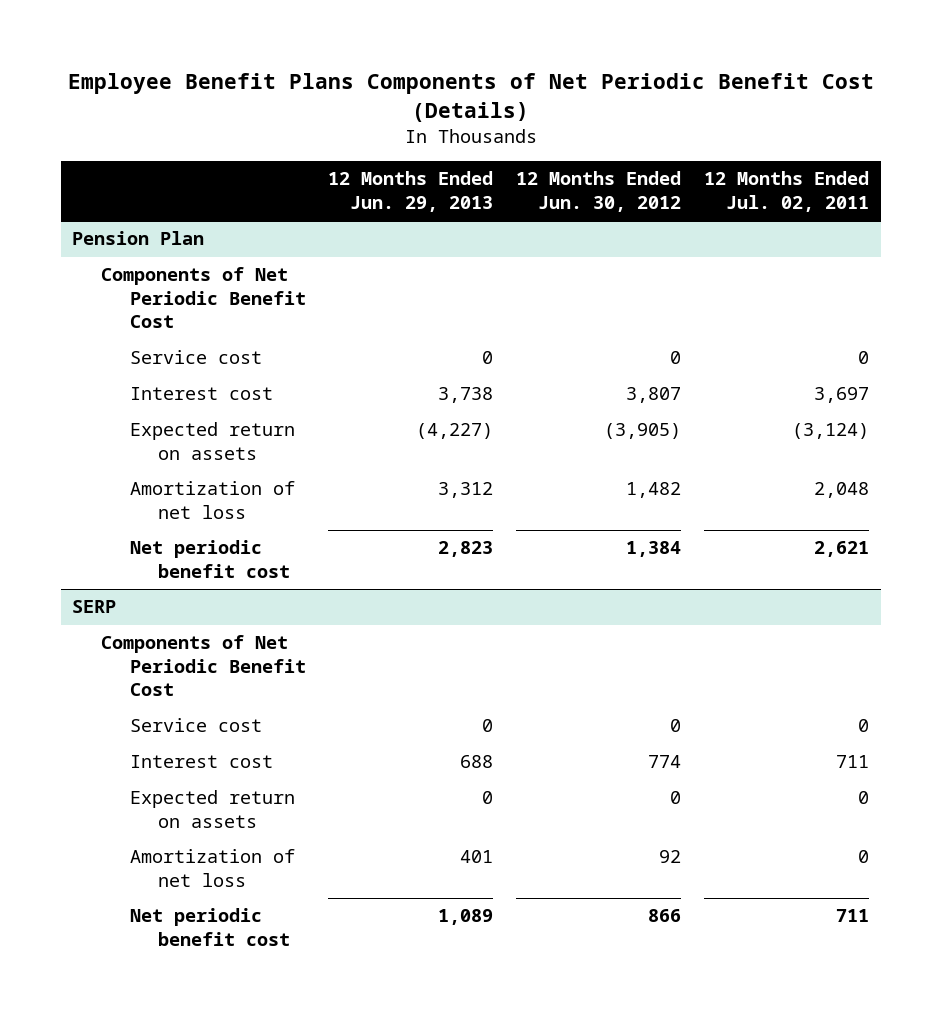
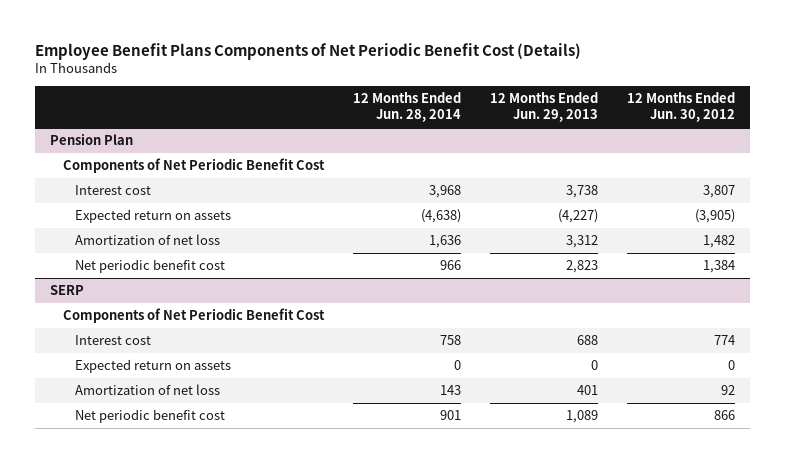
- | 12 Months Ended Jun. 29, 2013 | 12 Months Ended Jun. 30, 2012 | 12 Months Ended Jul. 02, 2011
+ | 12 Months Ended Jun. 28, 2014 | 12 Months Ended Jun. 29, 2013 | 12 Months Ended Jun. 30, 2012
@ Pension Plan
- Service cost | 0 | 0 | 0
@ SERP
- Service cost | 0 | 0 | 0

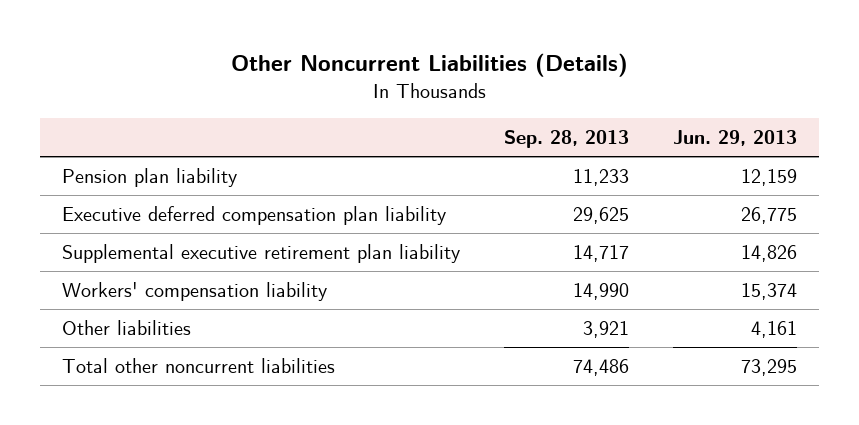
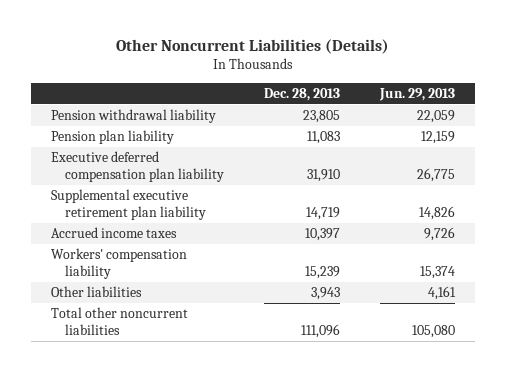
- | Sep. 28, 2013 | Jun. 29, 2013
+ | Dec. 28, 2013 | Jun. 29, 2013
+ Pension withdrawal liability | 23,805 | 22,059
+ Accrued income taxes | 10,397 | 9,726
- Total other noncurrent liabilities | 74,486 | 73,295
+ Total other noncurrent liabilities | 111,096 | 105,080

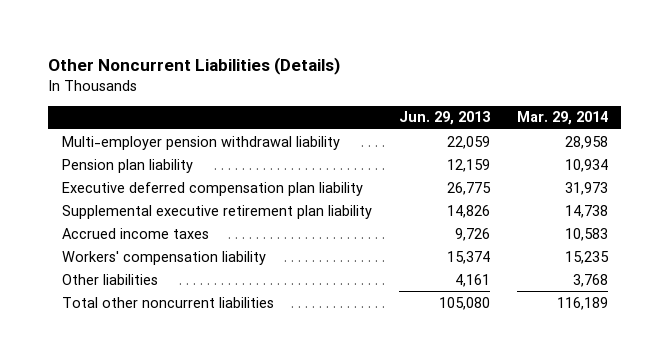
- | Dec. 28, 2013 | Jun. 29, 2013
+ | Jun. 29, 2013 | Mar. 29, 2014
- Pension withdrawal liability | 23,805 | 22,059
+ Multi-employer pension withdrawal liability | 22,059 | 28,958

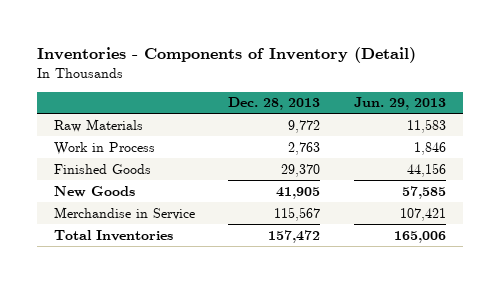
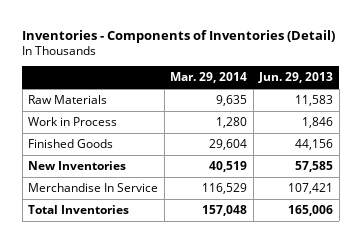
- Inventories - Components of Inventory (Detail)
+ Inventories - Components of Inventories (Detail)
- | Dec. 28, 2013 | Jun. 29, 2013
+ | Mar. 29, 2014 | Jun. 29, 2013
- New Goods | 41,905 | 57,585
- Merchandise in Service | 115,567 | 107,421
+ New Inventories | 40,519 | 57,585
+ Merchandise In Service | 116,529 | 107,421

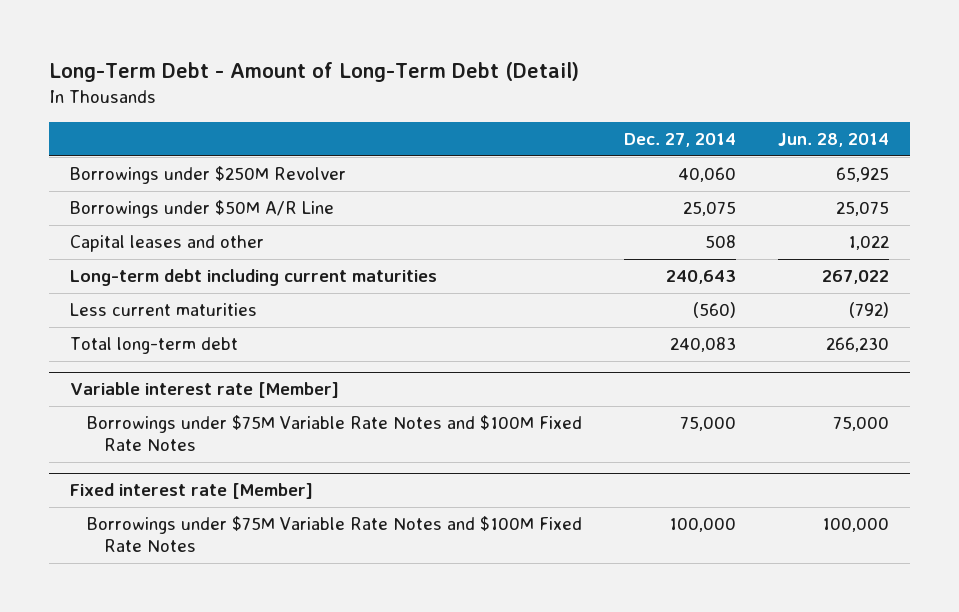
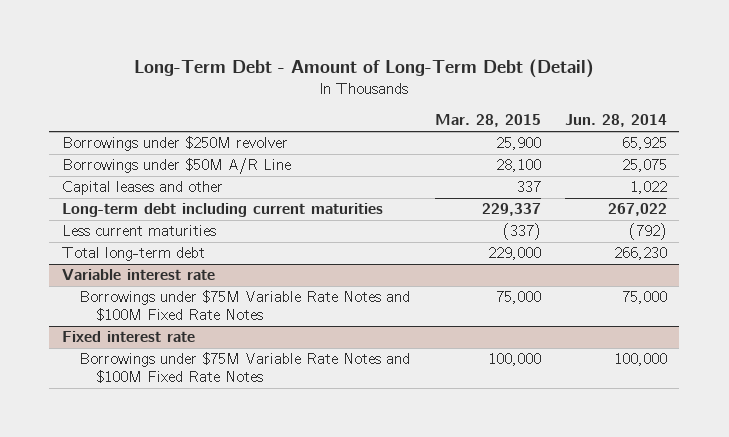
- | Dec. 27, 2014 | Jun. 28, 2014
+ | Mar. 28, 2015 | Jun. 28, 2014
- Borrowings under $250M Revolver | 40,060 | 65,925
+ Borrowings under $250M revolver | 25,900 | 65,925
- Variable interest rate [Member]
+ Variable interest rate
- Fixed interest rate [Member]
+ Fixed interest rate

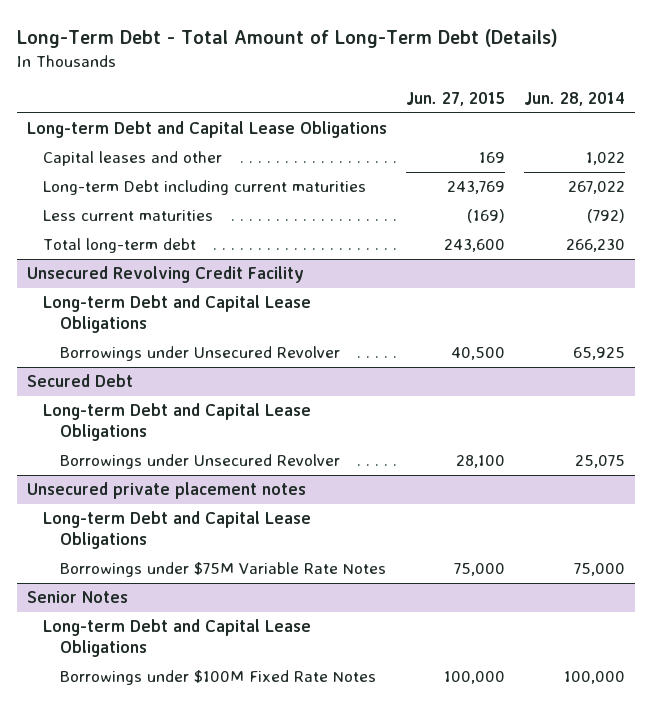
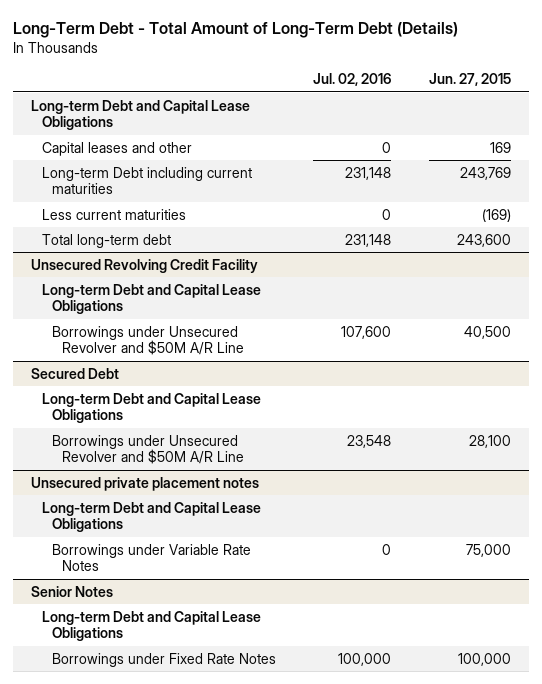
- | Jun. 27, 2015 | Jun. 28, 2014
+ | Jul. 02, 2016 | Jun. 27, 2015
@ Unsecured Revolving Credit Facility
- Borrowings under Unsecured Revolver | 40,500 | 65,925
+ Borrowings under Unsecured Revolver and $50M A/R Line | 107,600 | 40,500
@ Secured Debt
- Borrowings under Unsecured Revolver | 28,100 | 25,075
+ Borrowings under Unsecured Revolver and $50M A/R Line | 23,548 | 28,100
@ Unsecured private placement notes
- Borrowings under $75M Variable Rate Notes | 75,000 | 75,000
+ Borrowings under Variable Rate Notes | 0 | 75,000
@ Senior Notes
- Borrowings under $100M Fixed Rate Notes | 100,000 | 100,000
+ Borrowings under Fixed Rate Notes | 100,000 | 100,000

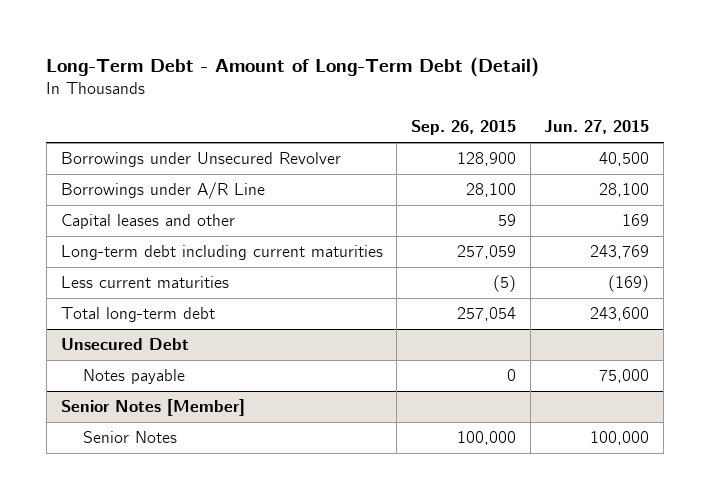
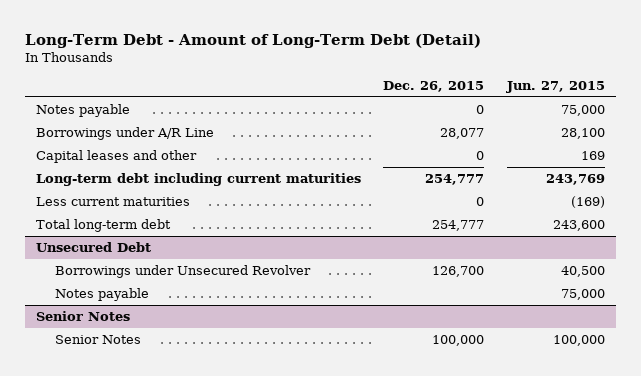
- | Sep. 26, 2015 | Jun. 27, 2015
+ | Dec. 26, 2015 | Jun. 27, 2015
- Borrowings under Unsecured Revolver | 128,900 | 40,500
+ Notes payable | 0 | 75,000
@ Unsecured Debt
+ Borrowings under Unsecured Revolver | 126,700 | 40,500
- Senior Notes [Member]
+ Senior Notes

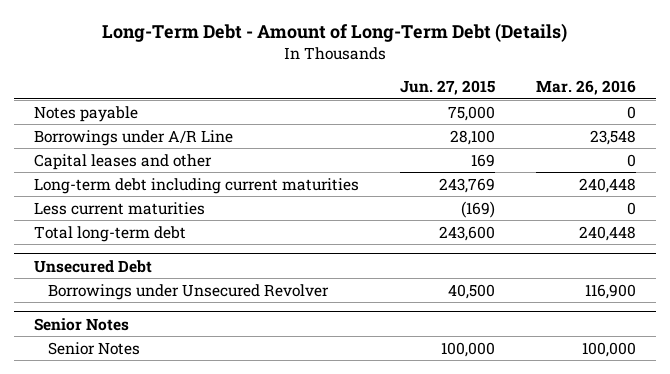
- Long-Term Debt - Amount of Long-Term Debt (Detail)
+ Long-Term Debt - Amount of Long-Term Debt (Details)
- | Dec. 26, 2015 | Jun. 27, 2015
+ | Jun. 27, 2015 | Mar. 26, 2016
@ Unsecured Debt
- Notes payable | | 75,000

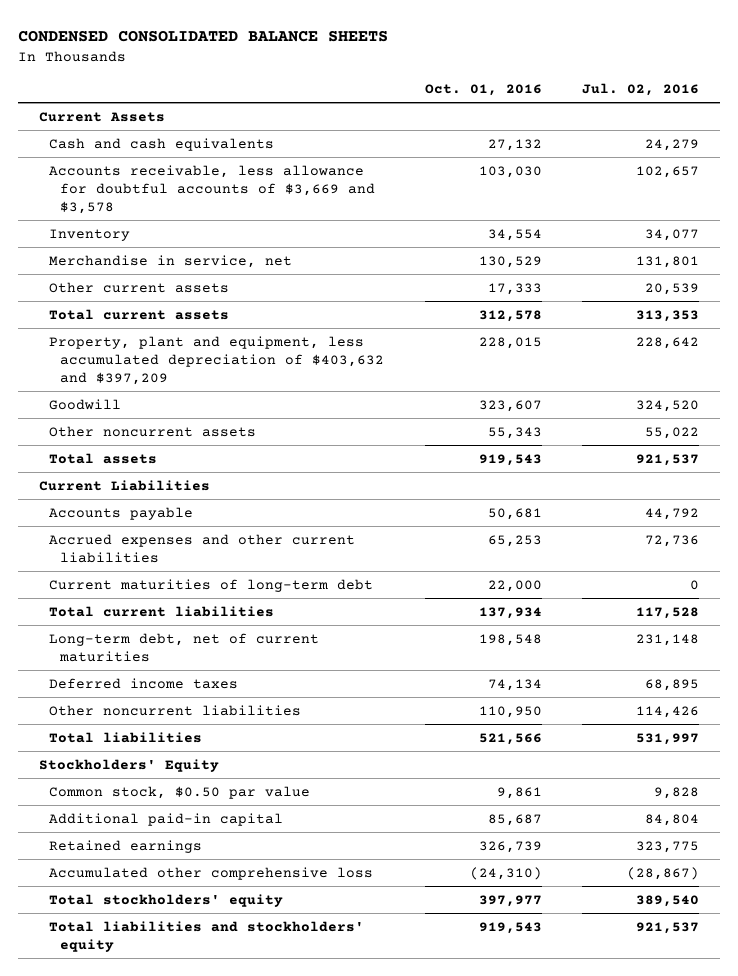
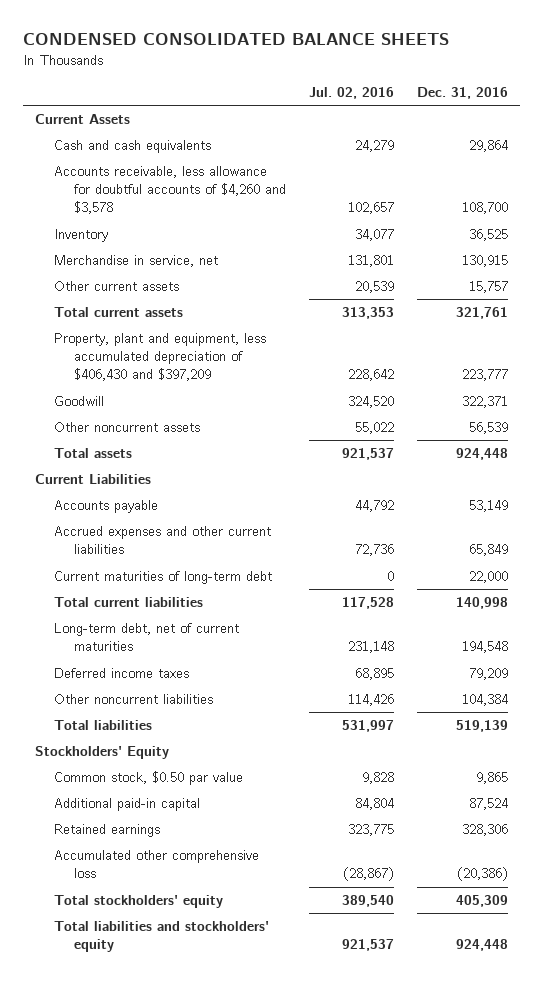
- | Oct. 01, 2016 | Jul. 02, 2016
+ | Jul. 02, 2016 | Dec. 31, 2016
- Accounts receivable, less allowance for doubtful accounts of $3,669 and $3,578 | 103,030 | 102,657
+ Accounts receivable, less allowance for doubtful accounts of $4,260 and $3,578 | 102,657 | 108,700
- Property, plant and equipment, less accumulated depreciation of $403,632 and $397,209 | 228,015 | 228,642
+ Property, plant and equipment, less accumulated depreciation of $406,430 and $397,209 | 228,642 | 223,777

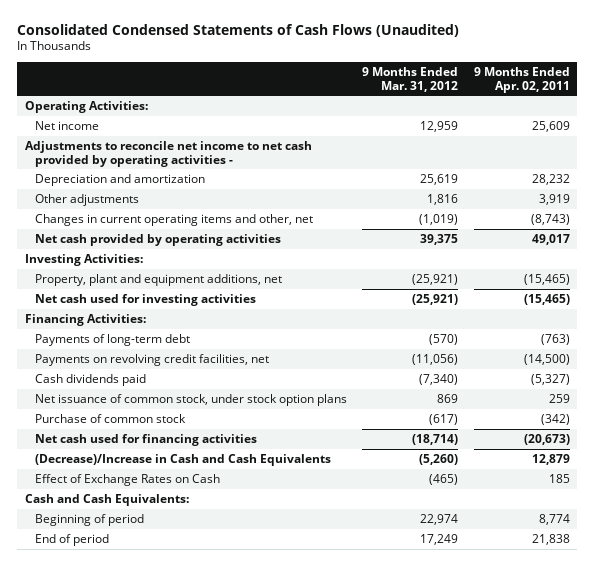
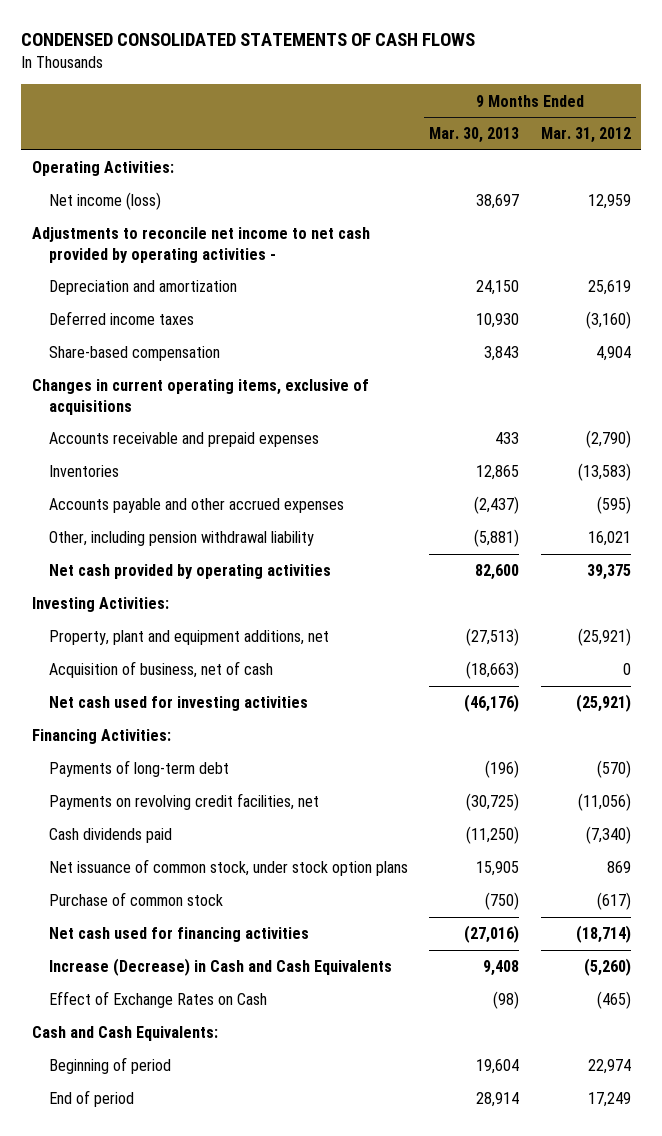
- Consolidated Condensed Statements of Cash Flows (Unaudited)
+ CONDENSED CONSOLIDATED STATEMENTS OF CASH FLOWS
- | 9 Months Ended Mar. 31, 2012 | 9 Months Ended Apr. 02, 2011
+ | 9 Months Ended Mar. 30, 2013 | 9 Months Ended Mar. 31, 2012
- Net income | 12,959 | 25,609
+ Net income (loss) | 38,697 | 12,959
- Other adjustments | 1,816 | 3,919
- Changes in current operating items and other, net | (1,019) | (8,743)
+ Deferred income taxes | 10,930 | (3,160)
+ Share-based compensation | 3,843 | 4,904
+ Changes in current operating items, exclusive of acquisitions
+ Accounts receivable and prepaid expenses | 433 | (2,790)
+ Inventories | 12,865 | (13,583)
+ Accounts payable and other accrued expenses | (2,437) | (595)
+ Other, including pension withdrawal liability | (5,881) | 16,021
+ Acquisition of business, net of cash | (18,663) | 0
- (Decrease)/Increase in Cash and Cash Equivalents | (5,260) | 12,879
+ Increase (Decrease) in Cash and Cash Equivalents | 9,408 | (5,260)

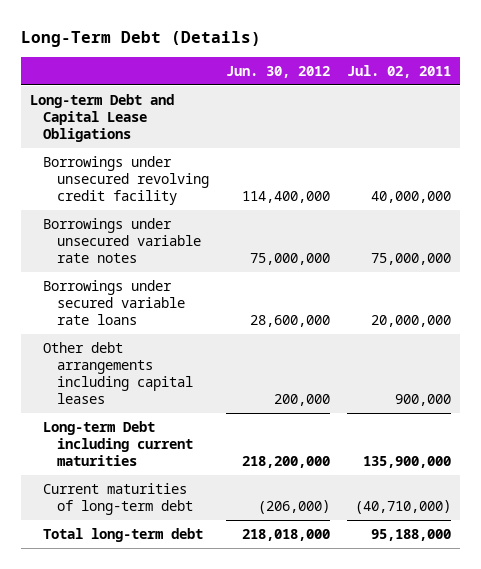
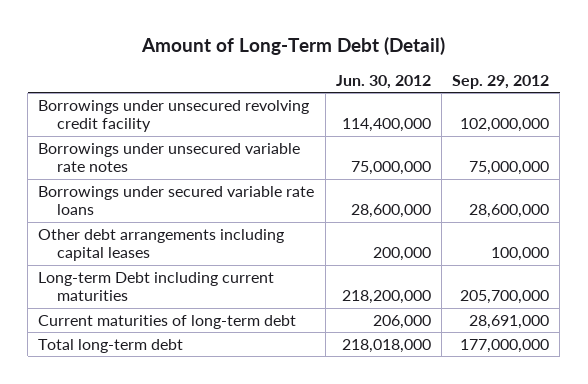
- Long-Term Debt (Details)
+ Amount of Long-Term Debt (Detail)
- | Jun. 30, 2012 | Jul. 02, 2011
+ | Jun. 30, 2012 | Sep. 29, 2012
- Long-term Debt and Capital Lease Obligations
- Current maturities of long-term debt | (206,000) | (40,710,000)
+ Current maturities of long-term debt | 206,000 | 28,691,000

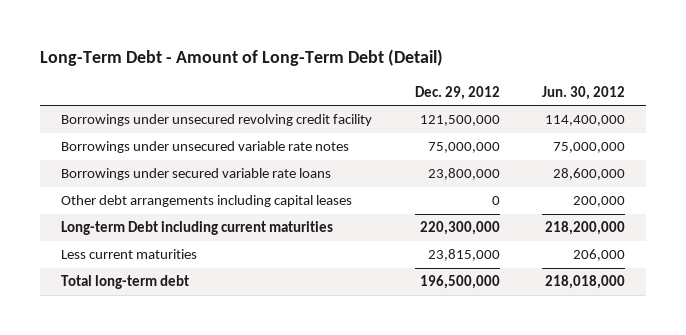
- Amount of Long-Term Debt (Detail)
+ Long-Term Debt - Amount of Long-Term Debt (Detail)
- | Jun. 30, 2012 | Sep. 29, 2012
+ | Dec. 29, 2012 | Jun. 30, 2012
- Current maturities of long-term debt | 206,000 | 28,691,000
+ Less current maturities | 23,815,000 | 206,000

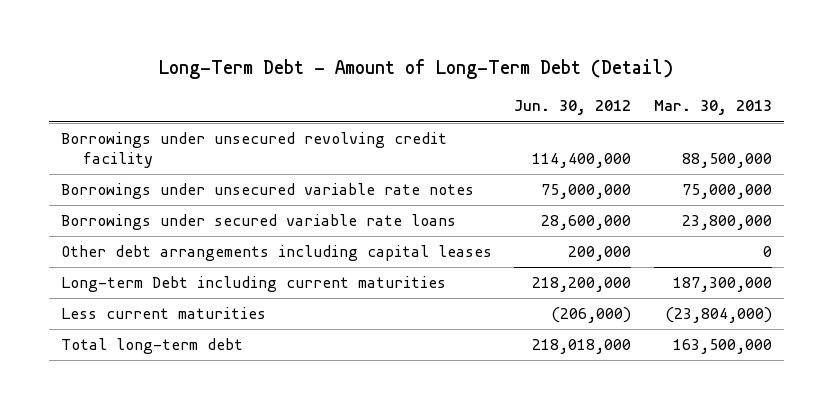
- | Dec. 29, 2012 | Jun. 30, 2012
+ | Jun. 30, 2012 | Mar. 30, 2013
- Less current maturities | 23,815,000 | 206,000
+ Less current maturities | (206,000) | (23,804,000)

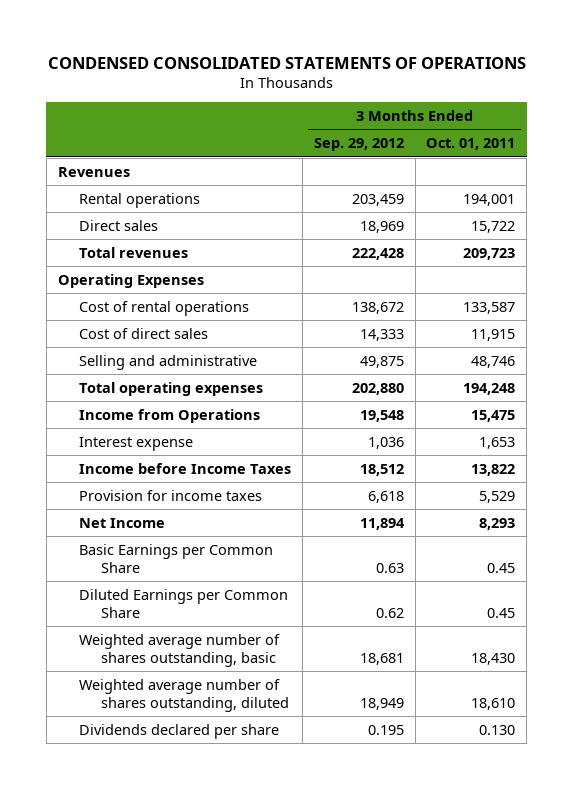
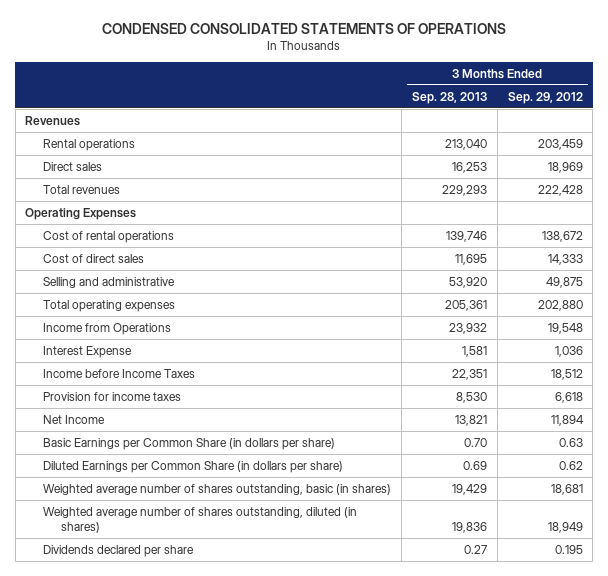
- | 3 Months Ended Sep. 29, 2012 | 3 Months Ended Oct. 01, 2011
+ | 3 Months Ended Sep. 28, 2013 | 3 Months Ended Sep. 29, 2012
- Interest expense | 1,036 | 1,653
+ Interest Expense | 1,581 | 1,036
- Basic Earnings per Common Share | 0.63 | 0.45
- Diluted Earnings per Common Share | 0.62 | 0.45
- Weighted average number of shares outstanding, basic | 18,681 | 18,430
- Weighted average number of shares outstanding, diluted | 18,949 | 18,610
+ Basic Earnings per Common Share (in dollars per share) | 0.70 | 0.63
+ Diluted Earnings per Common Share (in dollars per share) | 0.69 | 0.62
+ Weighted average number of shares outstanding, basic (in shares) | 19,429 | 18,681
+ Weighted average number of shares outstanding, diluted (in shares) | 19,836 | 18,949

